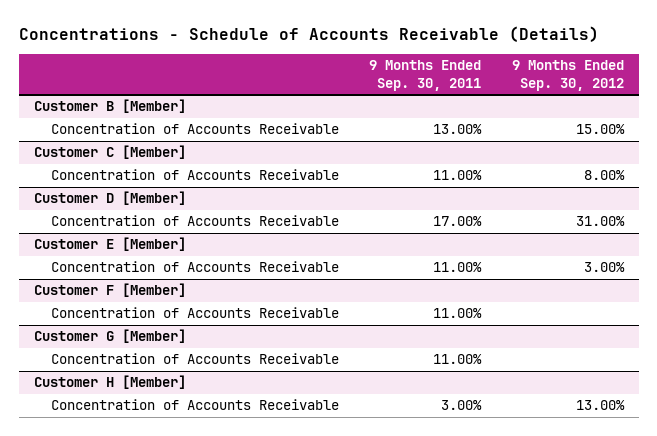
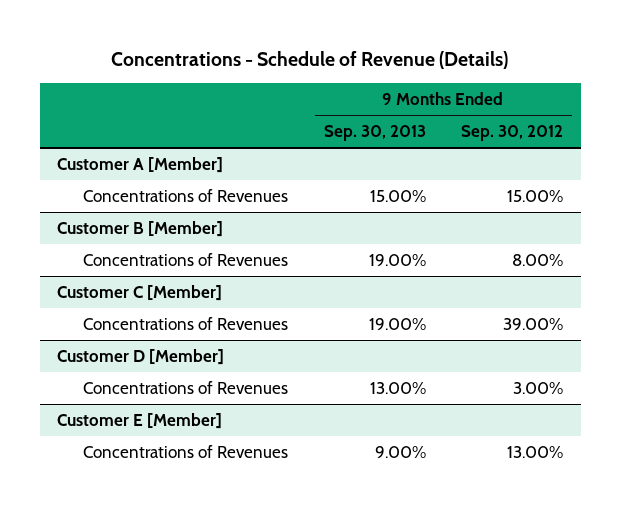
- Concentrations - Schedule of Accounts Receivable (Details)
+ Concentrations - Schedule of Revenue (Details)
- | 9 Months Ended Sep. 30, 2011 | 9 Months Ended Sep. 30, 2012
+ | 9 Months Ended Sep. 30, 2013 | 9 Months Ended Sep. 30, 2012
+ Customer A [Member]
+ Concentrations of Revenues | 15.00% | 15.00%
@ Customer B [Member]
- Concentration of Accounts Receivable | 13.00% | 15.00%
+ Concentrations of Revenues | 19.00% | 8.00%
@ Customer C [Member]
- Concentration of Accounts Receivable | 11.00% | 8.00%
+ Concentrations of Revenues | 19.00% | 39.00%
@ Customer D [Member]
- Concentration of Accounts Receivable | 17.00% | 31.00%
+ Concentrations of Revenues | 13.00% | 3.00%
@ Customer E [Member]
- Concentration of Accounts Receivable | 11.00% | 3.00%
- Customer F [Member]
- Concentration of Accounts Receivable | 11.00% |
- Customer G [Member]
- Concentration of Accounts Receivable | 11.00% |
- Customer H [Member]
- Concentration of Accounts Receivable | 3.00% | 13.00%
@ Customer E [Member]
+ Concentrations of Revenues | 9.00% | 13.00%

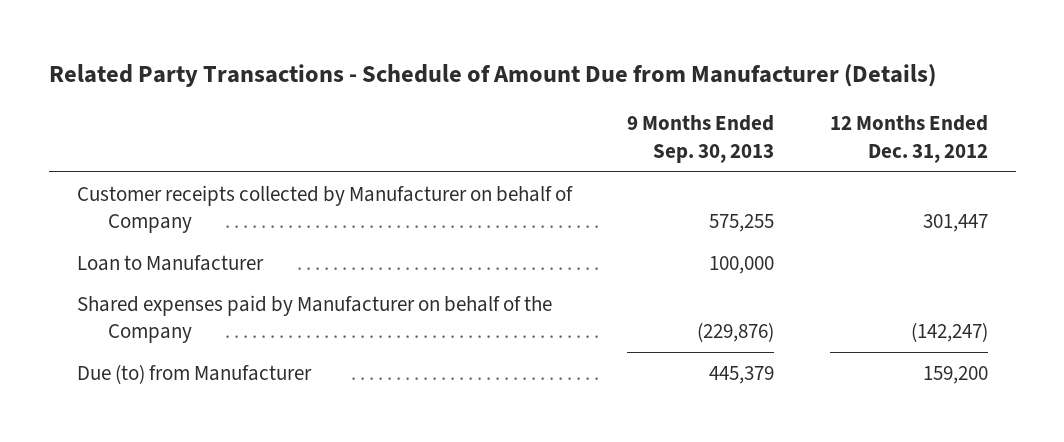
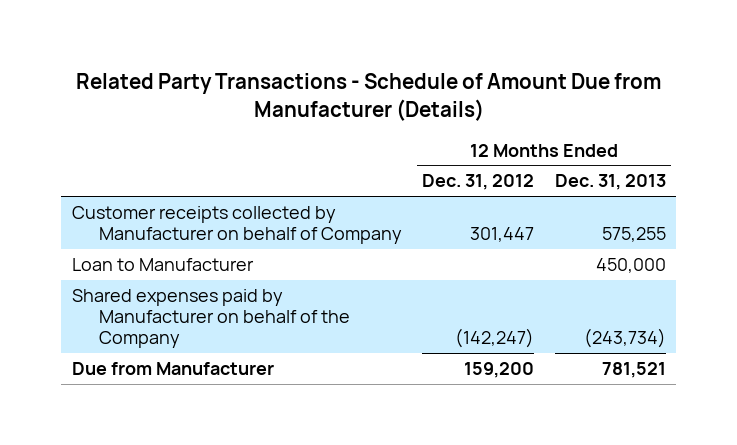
- | 9 Months Ended Sep. 30, 2013 | 12 Months Ended Dec. 31, 2012
+ | 12 Months Ended Dec. 31, 2012 | 12 Months Ended Dec. 31, 2013
- Due (to) from Manufacturer | 445,379 | 159,200
+ Due from Manufacturer | 159,200 | 781,521

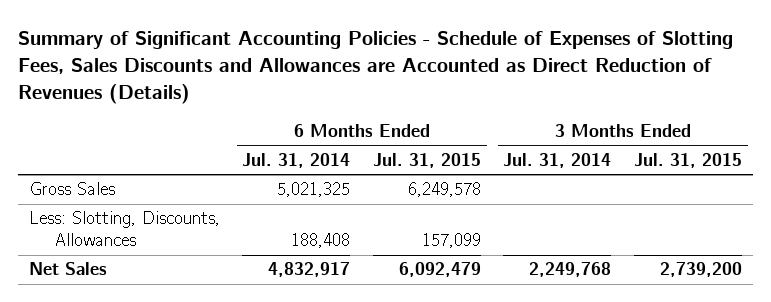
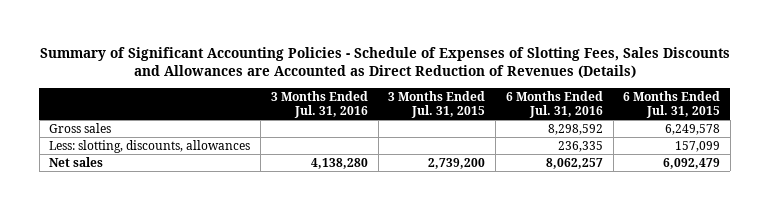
- | 6 Months Ended Jul. 31, 2014 | 6 Months Ended Jul. 31, 2015 | 3 Months Ended Jul. 31, 2014 | 3 Months Ended Jul. 31, 2015
+ | 3 Months Ended Jul. 31, 2016 | 3 Months Ended Jul. 31, 2015 | 6 Months Ended Jul. 31, 2016 | 6 Months Ended Jul. 31, 2015
- Gross Sales | 5,021,325 | 6,249,578 | |
- Less: Slotting, Discounts, Allowances | 188,408 | 157,099 | |
- Net Sales | 4,832,917 | 6,092,479 | 2,249,768 | 2,739,200
+ Gross sales | | | 8,298,592 | 6,249,578
+ Less: slotting, discounts, allowances | | | 236,335 | 157,099
+ Net sales | 4,138,280 | 2,739,200 | 8,062,257 | 6,092,479

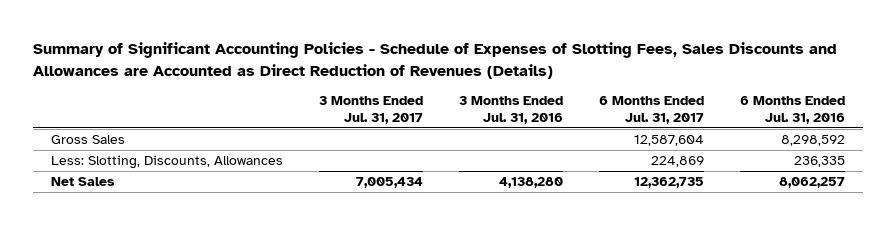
- | 3 Months Ended Jul. 31, 2016 | 3 Months Ended Jul. 31, 2015 | 6 Months Ended Jul. 31, 2016 | 6 Months Ended Jul. 31, 2015
+ | 3 Months Ended Jul. 31, 2017 | 3 Months Ended Jul. 31, 2016 | 6 Months Ended Jul. 31, 2017 | 6 Months Ended Jul. 31, 2016
- Gross sales | | | 8,298,592 | 6,249,578
- Less: slotting, discounts, allowances | | | 236,335 | 157,099
- Net sales | 4,138,280 | 2,739,200 | 8,062,257 | 6,092,479
+ Gross Sales | | | 12,587,604 | 8,298,592
+ Less: Slotting, Discounts, Allowances | | | 224,869 | 236,335
+ Net Sales | 7,005,434 | 4,138,280 | 12,362,735 | 8,062,257

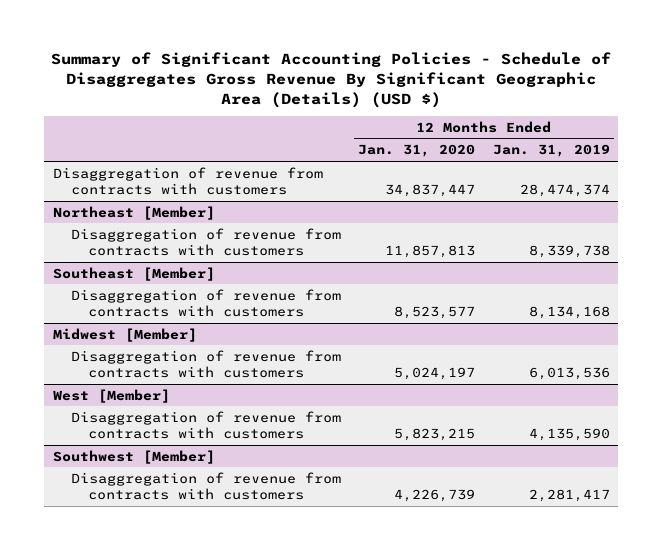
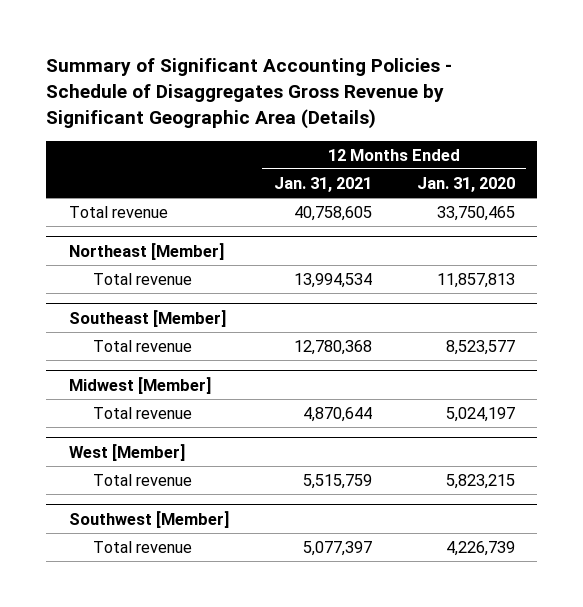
- Summary of Significant Accounting Policies - Schedule of Disaggregates Gross Revenue By Significant Geographic Area (Details) (USD $)
+ Summary of Significant Accounting Policies - Schedule of Disaggregates Gross Revenue by Significant Geographic Area (Details)
- | 12 Months Ended Jan. 31, 2020 | 12 Months Ended Jan. 31, 2019
+ | 12 Months Ended Jan. 31, 2021 | 12 Months Ended Jan. 31, 2020
- Disaggregation of revenue from contracts with customers | 34,837,447 | 28,474,374
+ Total revenue | 40,758,605 | 33,750,465
@ Northeast [Member]
- Disaggregation of revenue from contracts with customers | 11,857,813 | 8,339,738
+ Total revenue | 13,994,534 | 11,857,813
@ Southeast [Member]
- Disaggregation of revenue from contracts with customers | 8,523,577 | 8,134,168
+ Total revenue | 12,780,368 | 8,523,577
@ Midwest [Member]
- Disaggregation of revenue from contracts with customers | 5,024,197 | 6,013,536
+ Total revenue | 4,870,644 | 5,024,197
@ West [Member]
- Disaggregation of revenue from contracts with customers | 5,823,215 | 4,135,590
+ Total revenue | 5,515,759 | 5,823,215
@ Southwest [Member]
- Disaggregation of revenue from contracts with customers | 4,226,739 | 2,281,417
+ Total revenue | 5,077,397 | 4,226,739

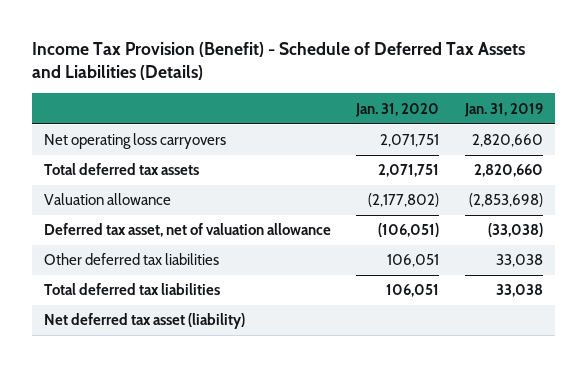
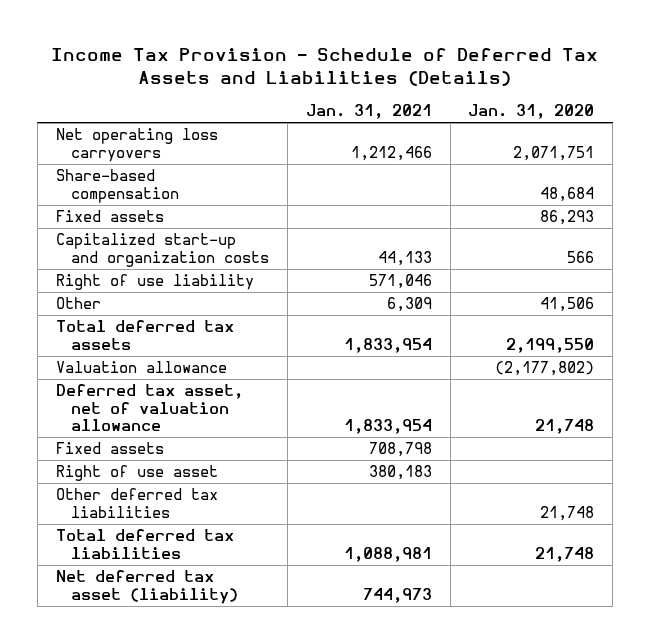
- Income Tax Provision (Benefit) - Schedule of Deferred Tax Assets and Liabilities (Details)
+ Income Tax Provision - Schedule of Deferred Tax Assets and Liabilities (Details)
- | Jan. 31, 2020 | Jan. 31, 2019
+ | Jan. 31, 2021 | Jan. 31, 2020
- Total deferred tax assets | 2,071,751 | 2,820,660
+ Share-based compensation | | 48,684
+ Fixed assets | | 86,293
+ Capitalized start-up and organization costs | 44,133 | 566
+ Right of use liability | 571,046 |
+ Other | 6,309 | 41,506
+ Total deferred tax assets | 1,833,954 | 2,199,550
- Deferred tax asset, net of valuation allowance | (106,051) | (33,038)
- Other deferred tax liabilities | 106,051 | 33,038
- Total deferred tax liabilities | 106,051 | 33,038
+ Deferred tax asset, net of valuation allowance | 1,833,954 | 21,748
+ Fixed assets | 708,798 |
+ Right of use asset | 380,183 |
+ Other deferred tax liabilities | | 21,748
+ Total deferred tax liabilities | 1,088,981 | 21,748

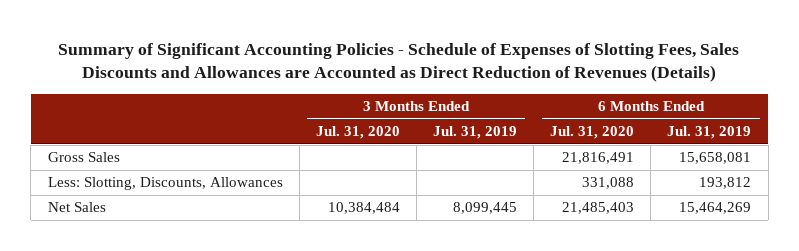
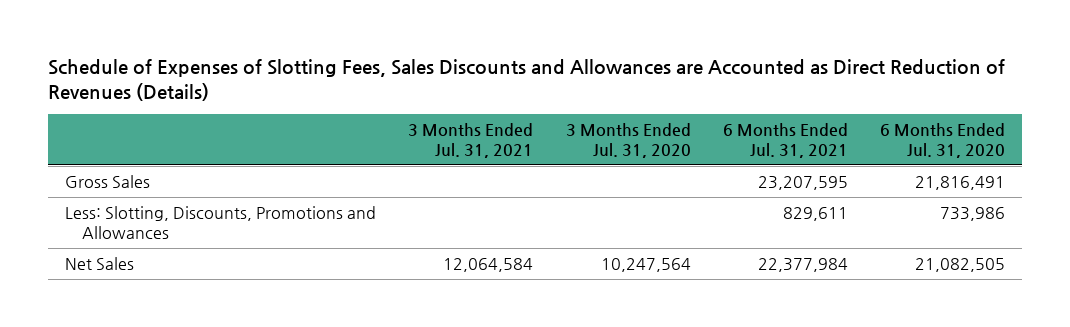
- Summary of Significant Accounting Policies - Schedule of Expenses of Slotting Fees, Sales Discounts and Allowances are Accounted as Direct Reduction of Revenues (Details)
+ Schedule of Expenses of Slotting Fees, Sales Discounts and Allowances are Accounted as Direct Reduction of Revenues (Details)
- | 3 Months Ended Jul. 31, 2020 | 3 Months Ended Jul. 31, 2019 | 6 Months Ended Jul. 31, 2020 | 6 Months Ended Jul. 31, 2019
+ | 3 Months Ended Jul. 31, 2021 | 3 Months Ended Jul. 31, 2020 | 6 Months Ended Jul. 31, 2021 | 6 Months Ended Jul. 31, 2020
- Less: Slotting, Discounts, Allowances | | | 331,088 | 193,812
- Net Sales | 10,384,484 | 8,099,445 | 21,485,403 | 15,464,269
+ Less: Slotting, Discounts, Promotions and Allowances | | | 829,611 | 733,986
+ Net Sales | 12,064,584 | 10,247,564 | 22,377,984 | 21,082,505

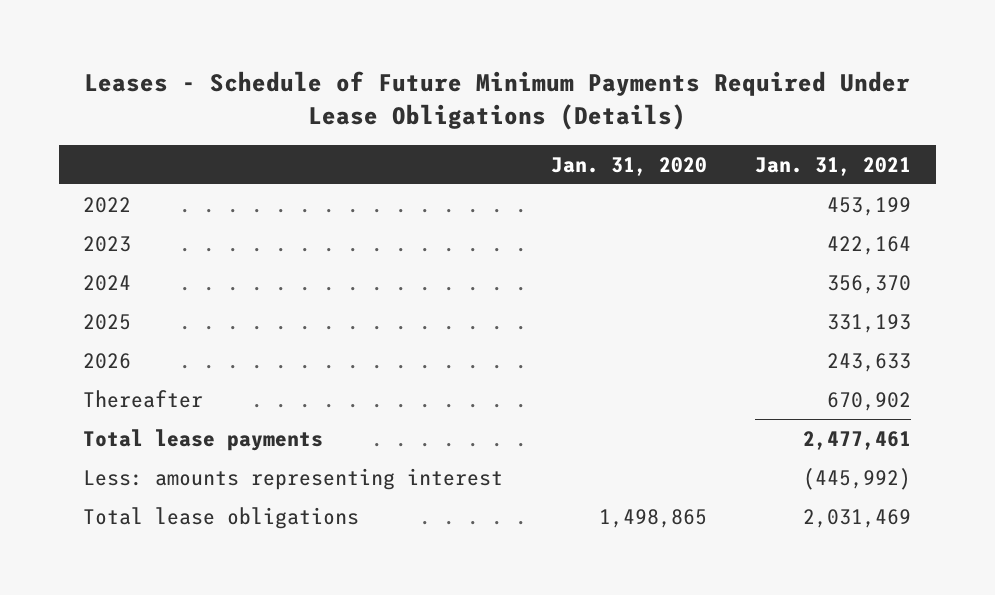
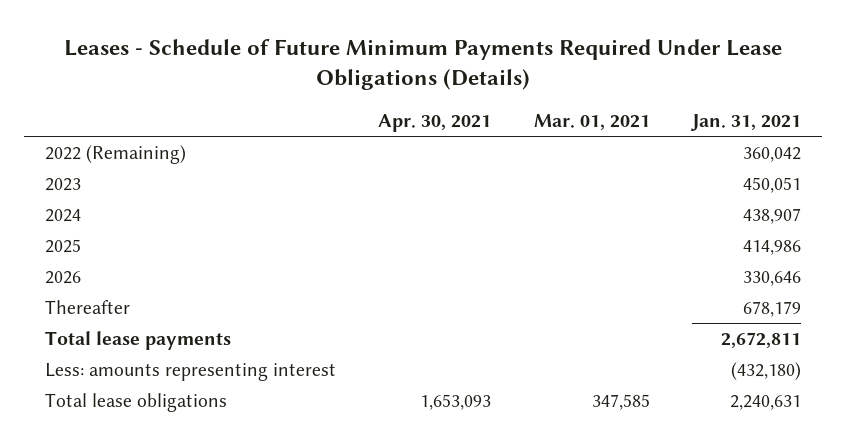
- | Jan. 31, 2020 | Jan. 31, 2021
+ | Apr. 30, 2021 | Mar. 01, 2021 | Jan. 31, 2021
- 2022 | | 453,199
- 2023 | | 422,164
- 2024 | | 356,370
- 2025 | | 331,193
- 2026 | | 243,633
- Thereafter | | 670,902
- Total lease payments | | 2,477,461
- Less: amounts representing interest | | (445,992)
- Total lease obligations | 1,498,865 | 2,031,469
+ 2022 (Remaining) | | | 360,042
+ 2023 | | | 450,051
+ 2024 | | | 438,907
+ 2025 | | | 414,986
+ 2026 | | | 330,646
+ Thereafter | | | 678,179
+ Total lease payments | | | 2,672,811
+ Less: amounts representing interest | | | (432,180)
+ Total lease obligations | 1,653,093 | 347,585 | 2,240,631

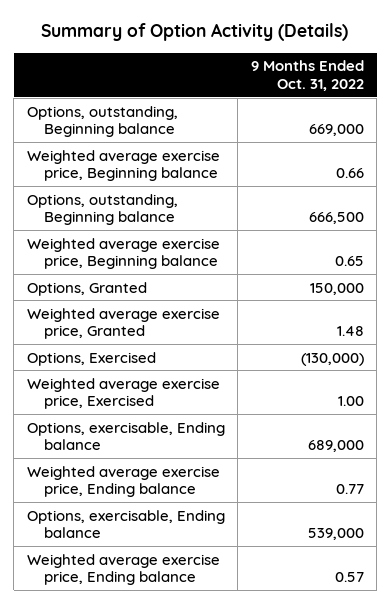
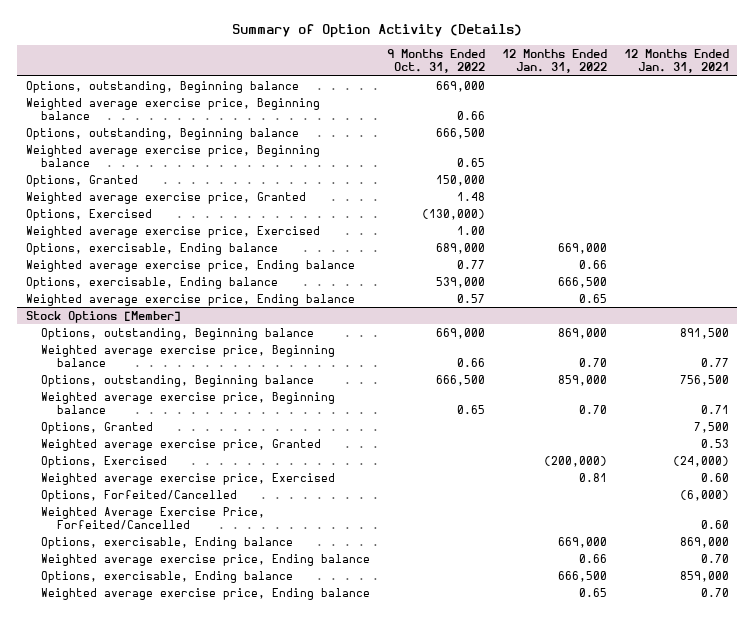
- | 9 Months Ended Oct. 31, 2022
+ | 9 Months Ended Oct. 31, 2022 | 12 Months Ended Jan. 31, 2022 | 12 Months Ended Jan. 31, 2021
+ Stock Options [Member]
+ Options, outstanding, Beginning balance | 669,000 | 869,000 | 891,500
+ Weighted average exercise price, Beginning balance | 0.66 | 0.70 | 0.77
+ Options, outstanding, Beginning balance | 666,500 | 859,000 | 756,500
+ Weighted average exercise price, Beginning balance | 0.65 | 0.70 | 0.71
+ Options, Granted | | | 7,500
+ Weighted average exercise price, Granted | | | 0.53
+ Options, Exercised | | (200,000) | (24,000)
+ Weighted average exercise price, Exercised | | 0.81 | 0.60
+ Options, Forfeited/Cancelled | | | (6,000)
+ Weighted Average Exercise Price, Forfeited/Cancelled | | | 0.60
+ Options, exercisable, Ending balance | | 669,000 | 869,000
+ Weighted average exercise price, Ending balance | | 0.66 | 0.70
+ Options, exercisable, Ending balance | | 666,500 | 859,000
+ Weighted average exercise price, Ending balance | | 0.65 | 0.70

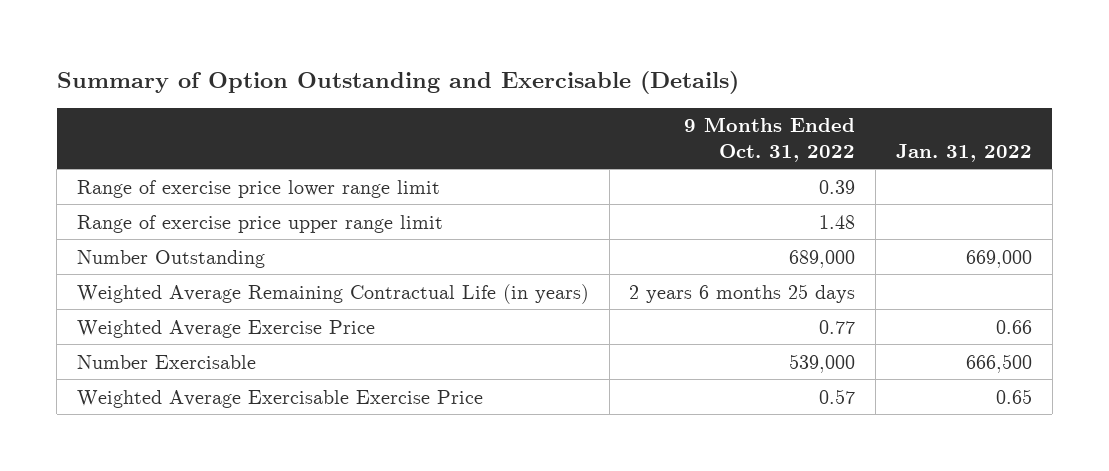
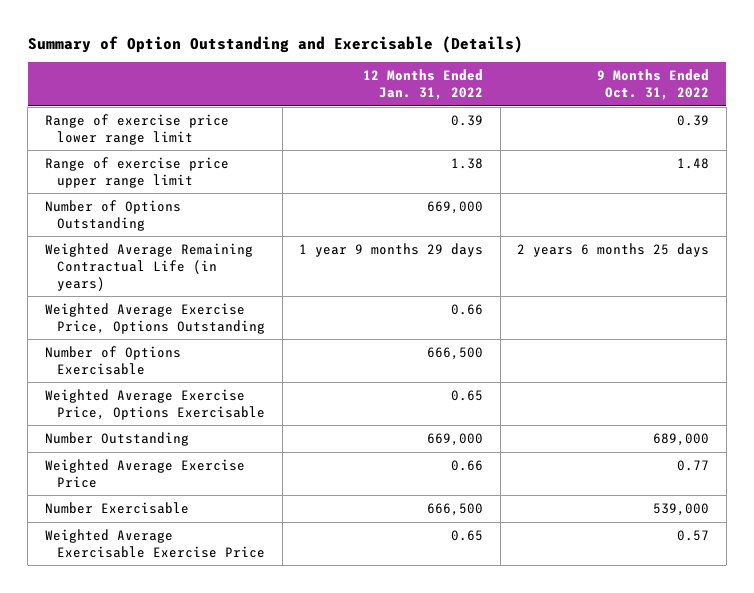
- | 9 Months Ended Oct. 31, 2022 | Jan. 31, 2022
+ | 12 Months Ended Jan. 31, 2022 | 9 Months Ended Oct. 31, 2022
+ Number of Options Outstanding | 669,000 |
+ Weighted Average Exercise Price, Options Outstanding | 0.66 |
+ Number of Options Exercisable | 666,500 |
+ Weighted Average Exercise Price, Options Exercisable | 0.65 |
moved down: Number Outstanding | 669,000 | 689,000

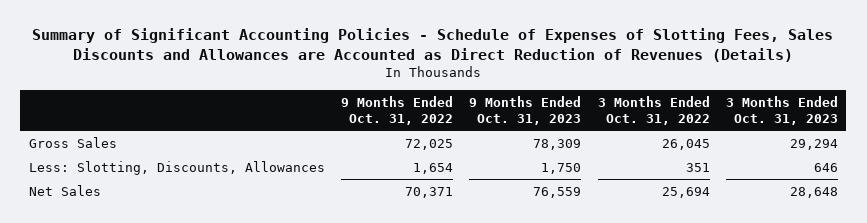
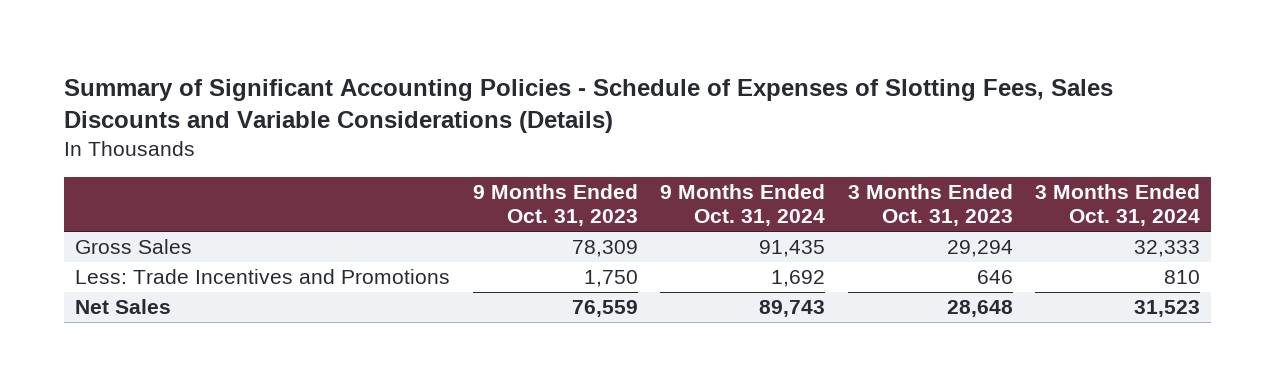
- Summary of Significant Accounting Policies - Schedule of Expenses of Slotting Fees, Sales Discounts and Allowances are Accounted as Direct Reduction of Revenues (Details)
+ Summary of Significant Accounting Policies - Schedule of Expenses of Slotting Fees, Sales Discounts and Variable Considerations (Details)
- | 9 Months Ended Oct. 31, 2022 | 9 Months Ended Oct. 31, 2023 | 3 Months Ended Oct. 31, 2022 | 3 Months Ended Oct. 31, 2023
+ | 9 Months Ended Oct. 31, 2023 | 9 Months Ended Oct. 31, 2024 | 3 Months Ended Oct. 31, 2023 | 3 Months Ended Oct. 31, 2024
- Less: Slotting, Discounts, Allowances | 1,654 | 1,750 | 351 | 646
+ Less: Trade Incentives and Promotions | 1,750 | 1,692 | 646 | 810

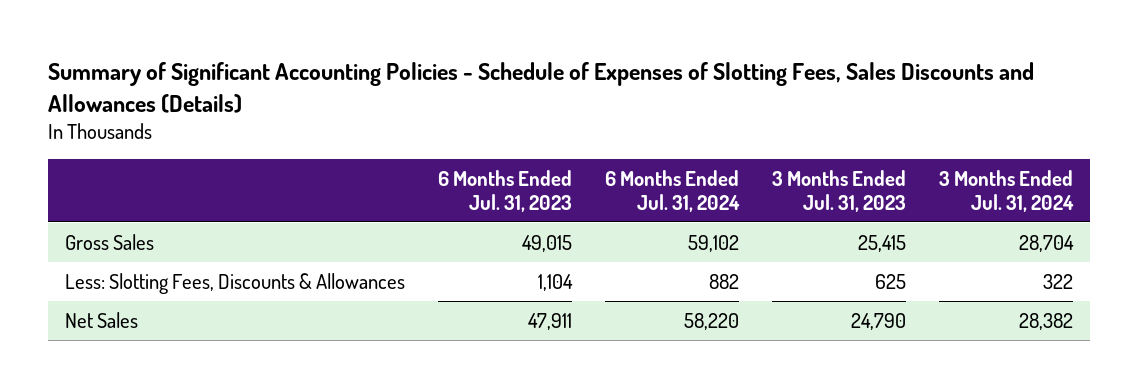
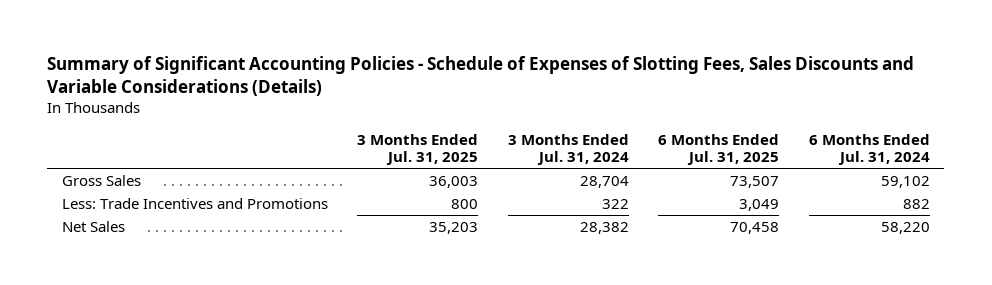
- Summary of Significant Accounting Policies - Schedule of Expenses of Slotting Fees, Sales Discounts and Allowances (Details)
+ Summary of Significant Accounting Policies - Schedule of Expenses of Slotting Fees, Sales Discounts and Variable Considerations (Details)
- | 6 Months Ended Jul. 31, 2023 | 6 Months Ended Jul. 31, 2024 | 3 Months Ended Jul. 31, 2023 | 3 Months Ended Jul. 31, 2024
+ | 3 Months Ended Jul. 31, 2025 | 3 Months Ended Jul. 31, 2024 | 6 Months Ended Jul. 31, 2025 | 6 Months Ended Jul. 31, 2024
- Less: Slotting Fees, Discounts & Allowances | 1,104 | 882 | 625 | 322
+ Less: Trade Incentives and Promotions | 800 | 322 | 3,049 | 882

